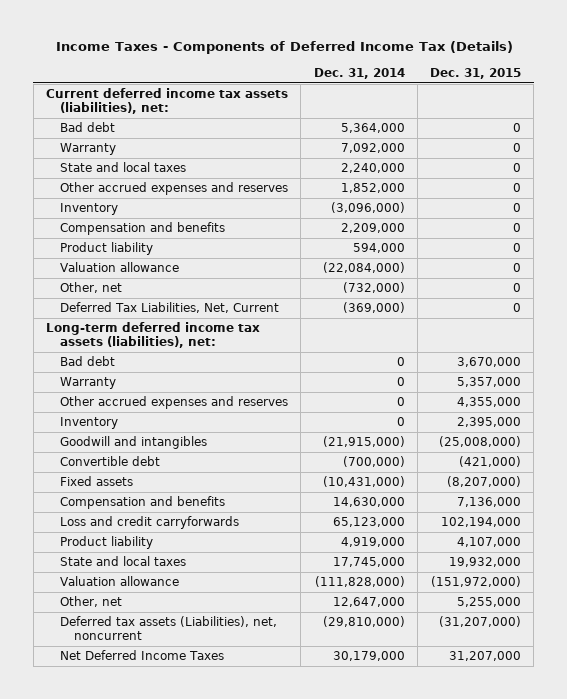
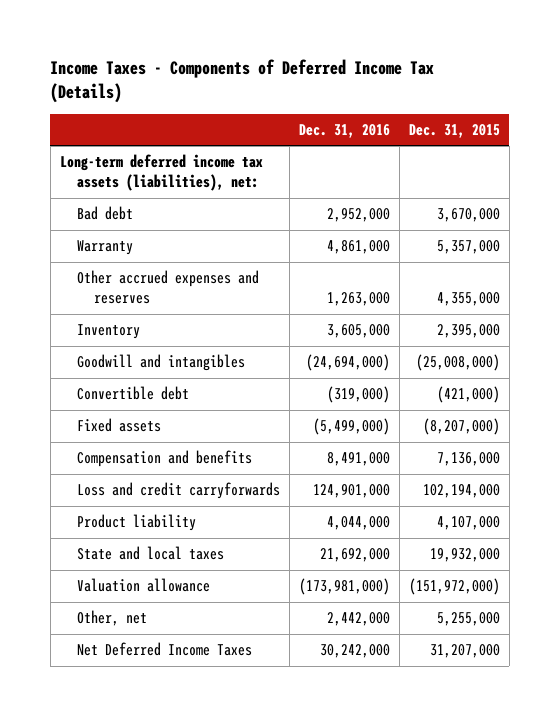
- | Dec. 31, 2014 | Dec. 31, 2015
+ | Dec. 31, 2016 | Dec. 31, 2015
- Current deferred income tax assets (liabilities), net:
- Bad debt | 5,364,000 | 0
- Warranty | 7,092,000 | 0
- State and local taxes | 2,240,000 | 0
- Other accrued expenses and reserves | 1,852,000 | 0
- Inventory | (3,096,000) | 0
- Compensation and benefits | 2,209,000 | 0
- Product liability | 594,000 | 0
- Valuation allowance | (22,084,000) | 0
- Other, net | (732,000) | 0
- Deferred Tax Liabilities, Net, Current | (369,000) | 0
- Deferred tax assets (Liabilities), net, noncurrent | (29,810,000) | (31,207,000)

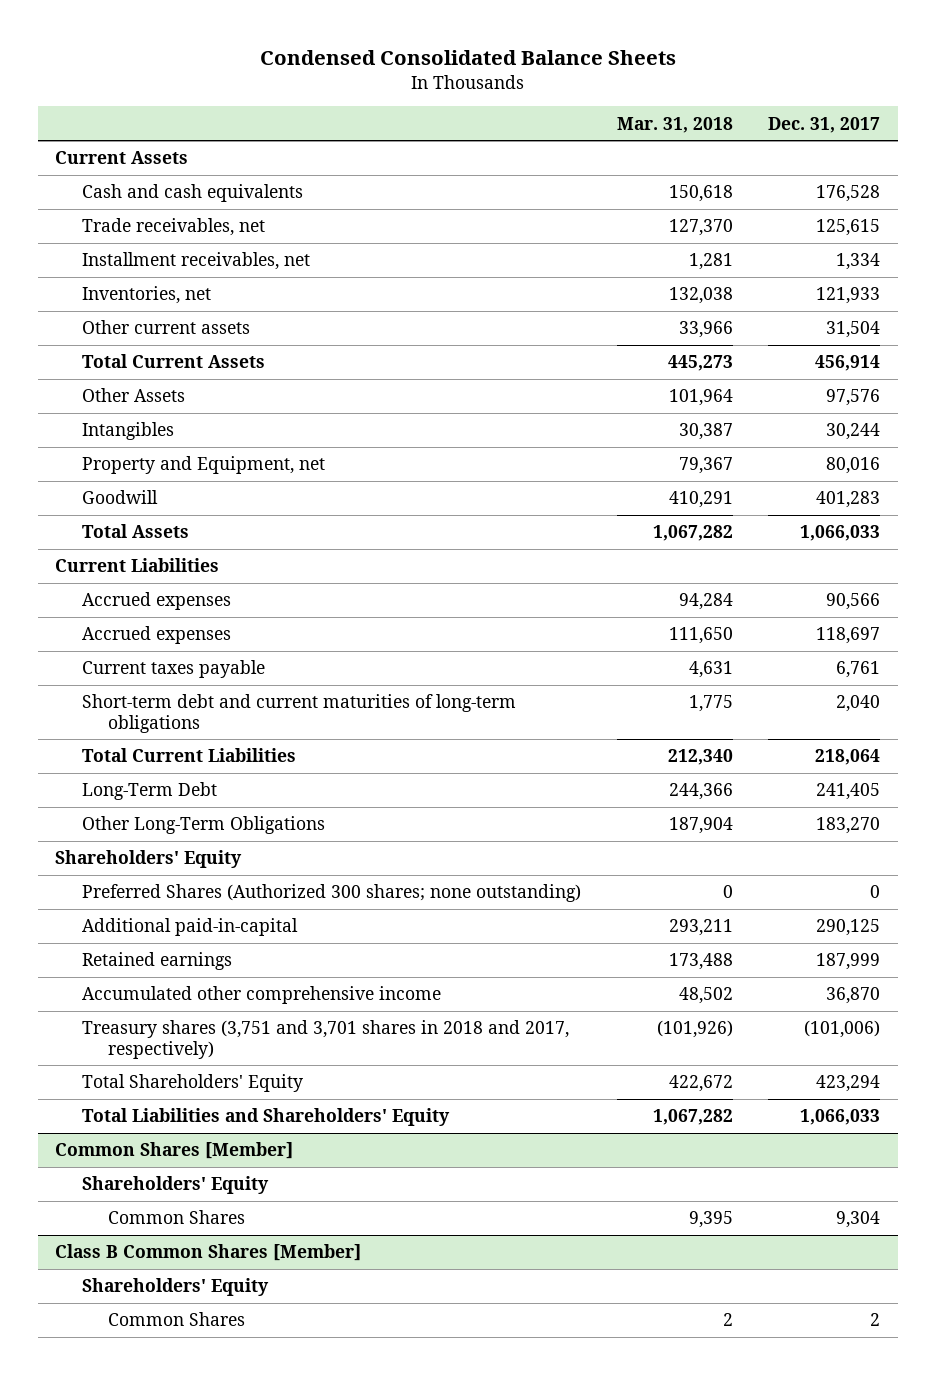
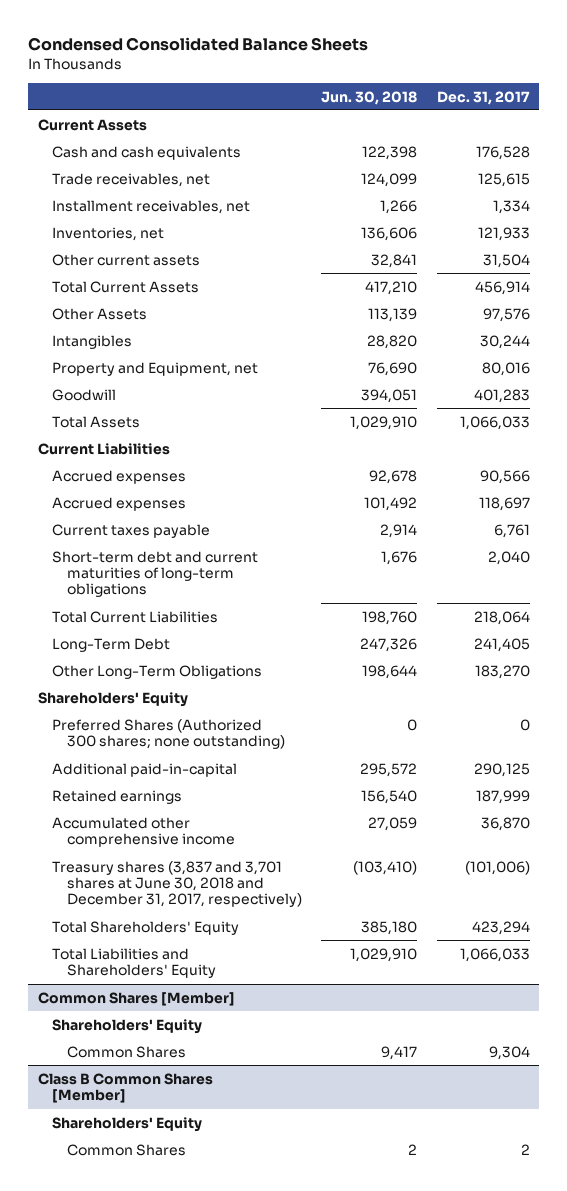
- | Mar. 31, 2018 | Dec. 31, 2017
+ | Jun. 30, 2018 | Dec. 31, 2017
- Treasury shares (3,751 and 3,701 shares in 2018 and 2017, respectively) | (101,926) | (101,006)
+ Treasury shares (3,837 and 3,701 shares at June 30, 2018 and December 31, 2017, respectively) | (103,410) | (101,006)

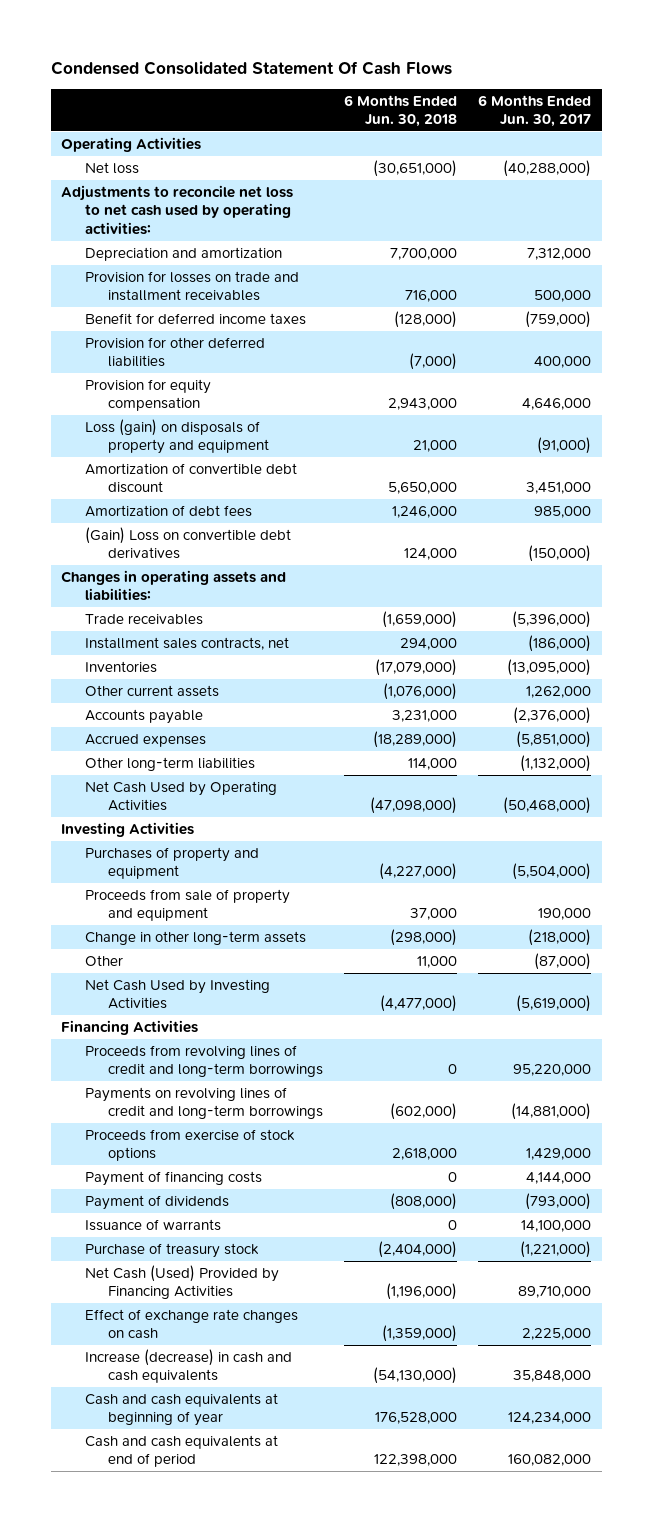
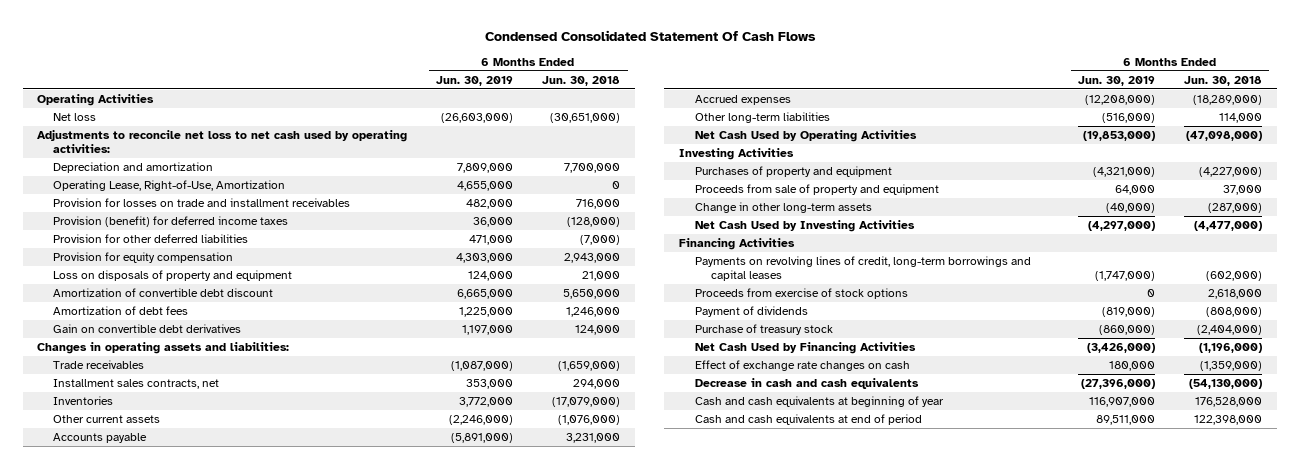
- | 6 Months Ended Jun. 30, 2018 | 6 Months Ended Jun. 30, 2017
+ | 6 Months Ended Jun. 30, 2019 | 6 Months Ended Jun. 30, 2018
+ Operating Lease, Right-of-Use, Amortization | 4,655,000 | 0
- Benefit for deferred income taxes | (128,000) | (759,000)
+ Provision (benefit) for deferred income taxes | 36,000 | (128,000)
- Loss (gain) on disposals of property and equipment | 21,000 | (91,000)
+ Loss on disposals of property and equipment | 124,000 | 21,000
- (Gain) Loss on convertible debt derivatives | 124,000 | (150,000)
+ Gain on convertible debt derivatives | 1,197,000 | 124,000
- Change in other long-term assets | (298,000) | (218,000)
- Other | 11,000 | (87,000)
+ Change in other long-term assets | (40,000) | (287,000)
- Proceeds from revolving lines of credit and long-term borrowings | 0 | 95,220,000
- Payments on revolving lines of credit and long-term borrowings | (602,000) | (14,881,000)
+ Payments on revolving lines of credit, long-term borrowings and capital leases | (1,747,000) | (602,000)
- Payment of financing costs | 0 | 4,144,000
- Issuance of warrants | 0 | 14,100,000
- Net Cash (Used) Provided by Financing Activities | (1,196,000) | 89,710,000
+ Net Cash Used by Financing Activities | (3,426,000) | (1,196,000)
- Increase (decrease) in cash and cash equivalents | (54,130,000) | 35,848,000
+ Decrease in cash and cash equivalents | (27,396,000) | (54,130,000)

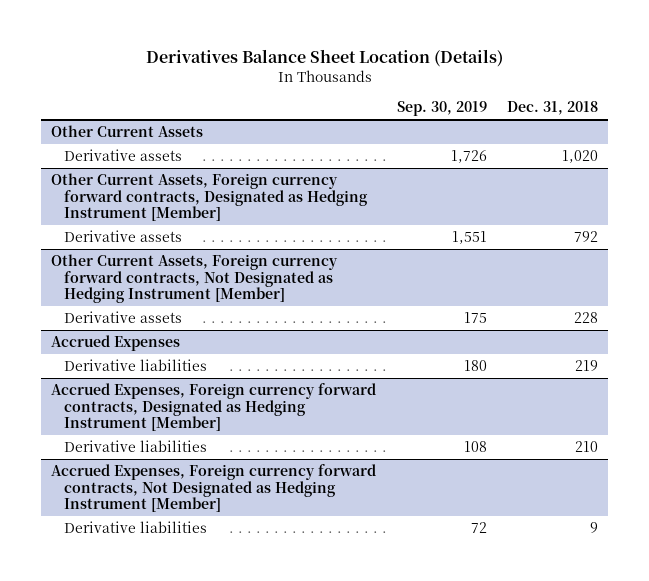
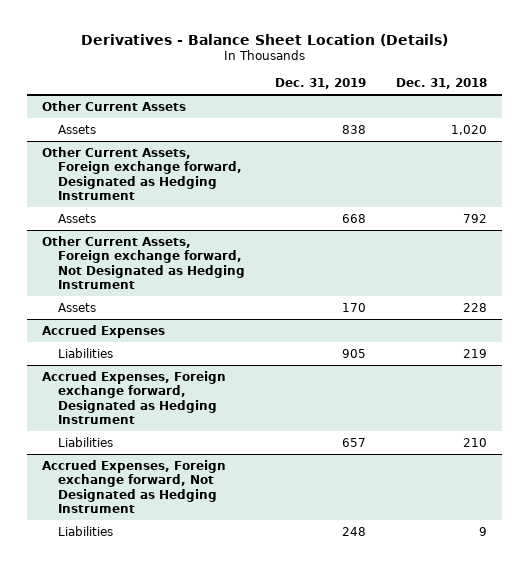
- Derivatives Balance Sheet Location (Details)
+ Derivatives - Balance Sheet Location (Details)
- | Sep. 30, 2019 | Dec. 31, 2018
+ | Dec. 31, 2019 | Dec. 31, 2018
@ Other Current Assets
- Derivative assets | 1,726 | 1,020
- Other Current Assets, Foreign currency forward contracts, Designated as Hedging Instrument [Member]
- Derivative assets | 1,551 | 792
- Other Current Assets, Foreign currency forward contracts, Not Designated as Hedging Instrument [Member]
- Derivative assets | 175 | 228
@ Other Current Assets
+ Assets | 838 | 1,020
+ Other Current Assets, Foreign exchange forward, Designated as Hedging Instrument
+ Assets | 668 | 792
+ Other Current Assets, Foreign exchange forward, Not Designated as Hedging Instrument
+ Assets | 170 | 228
@ Accrued Expenses
- Derivative liabilities | 180 | 219
- Accrued Expenses, Foreign currency forward contracts, Designated as Hedging Instrument [Member]
- Derivative liabilities | 108 | 210
- Accrued Expenses, Foreign currency forward contracts, Not Designated as Hedging Instrument [Member]
- Derivative liabilities | 72 | 9
@ Accrued Expenses
+ Liabilities | 905 | 219
+ Accrued Expenses, Foreign exchange forward, Designated as Hedging Instrument
+ Liabilities | 657 | 210
+ Accrued Expenses, Foreign exchange forward, Not Designated as Hedging Instrument
+ Liabilities | 248 | 9

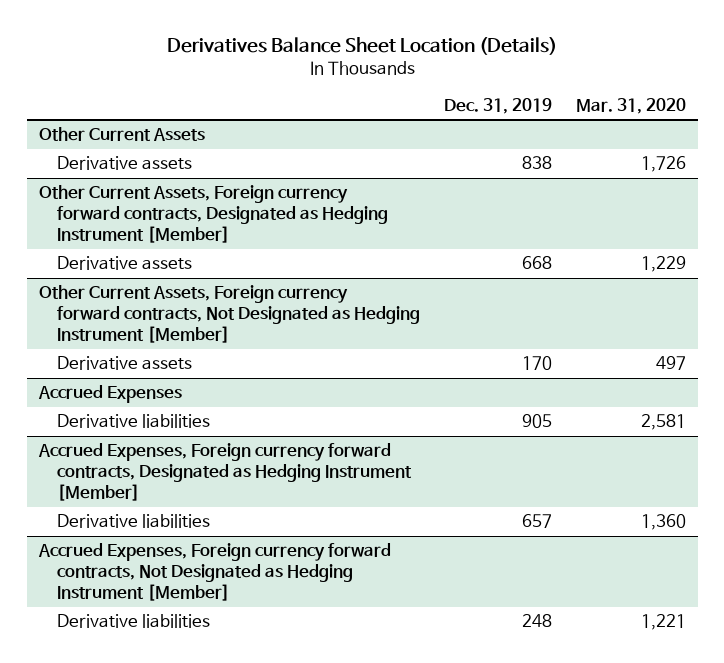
- Derivatives - Balance Sheet Location (Details)
+ Derivatives Balance Sheet Location (Details)
- | Dec. 31, 2019 | Dec. 31, 2018
+ | Dec. 31, 2019 | Mar. 31, 2020
@ Other Current Assets
- Assets | 838 | 1,020
- Other Current Assets, Foreign exchange forward, Designated as Hedging Instrument
- Assets | 668 | 792
- Other Current Assets, Foreign exchange forward, Not Designated as Hedging Instrument
- Assets | 170 | 228
@ Other Current Assets
+ Derivative assets | 838 | 1,726
+ Other Current Assets, Foreign currency forward contracts, Designated as Hedging Instrument [Member]
+ Derivative assets | 668 | 1,229
+ Other Current Assets, Foreign currency forward contracts, Not Designated as Hedging Instrument [Member]
+ Derivative assets | 170 | 497
@ Accrued Expenses
- Liabilities | 905 | 219
- Accrued Expenses, Foreign exchange forward, Designated as Hedging Instrument
- Liabilities | 657 | 210
- Accrued Expenses, Foreign exchange forward, Not Designated as Hedging Instrument
- Liabilities | 248 | 9
@ Accrued Expenses
+ Derivative liabilities | 905 | 2,581
+ Accrued Expenses, Foreign currency forward contracts, Designated as Hedging Instrument [Member]
+ Derivative liabilities | 657 | 1,360
+ Accrued Expenses, Foreign currency forward contracts, Not Designated as Hedging Instrument [Member]
+ Derivative liabilities | 248 | 1,221

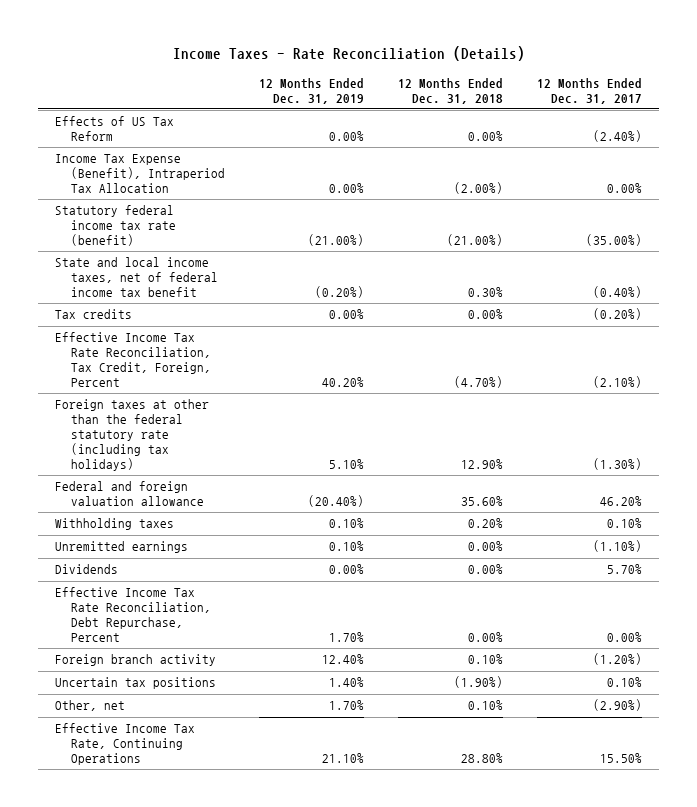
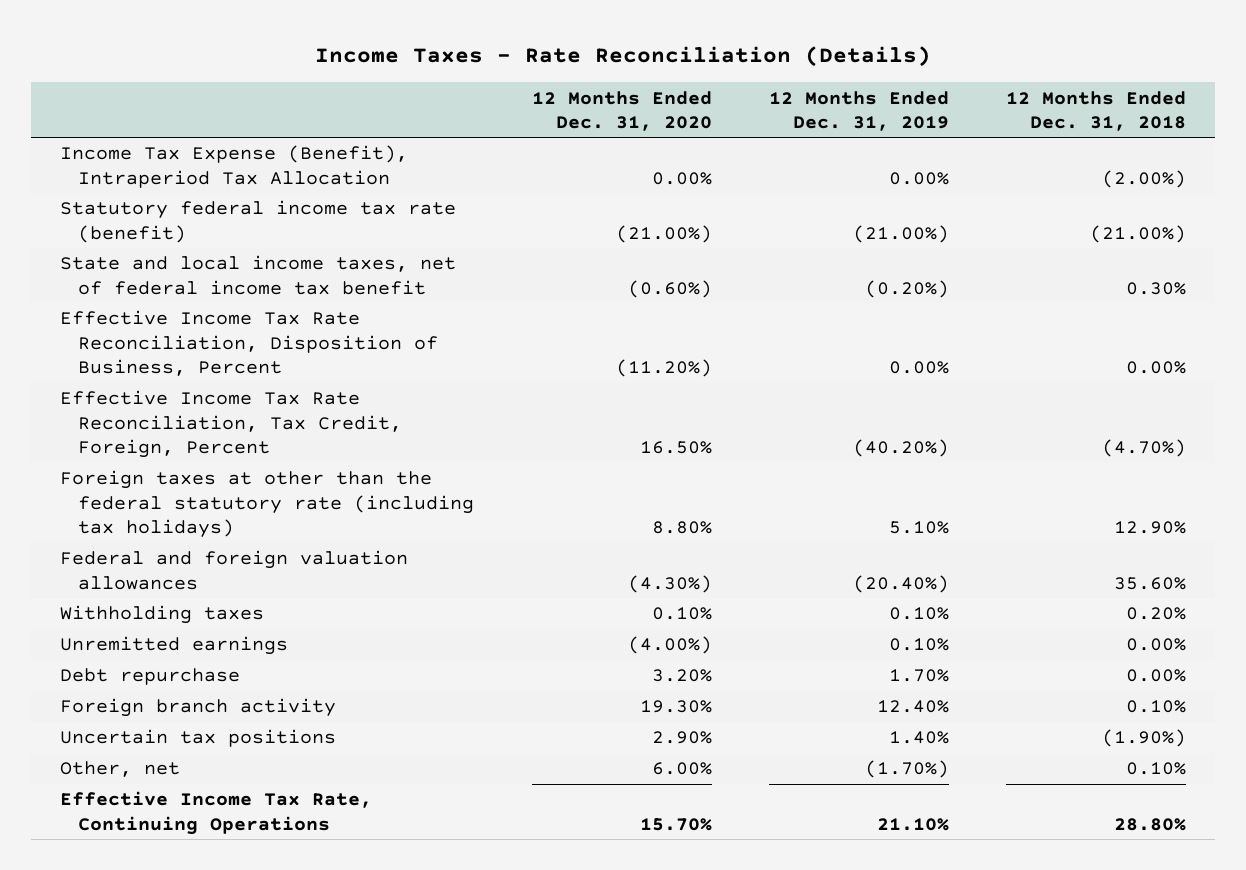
- | 12 Months Ended Dec. 31, 2019 | 12 Months Ended Dec. 31, 2018 | 12 Months Ended Dec. 31, 2017
+ | 12 Months Ended Dec. 31, 2020 | 12 Months Ended Dec. 31, 2019 | 12 Months Ended Dec. 31, 2018
- Effects of US Tax Reform | 0.00% | 0.00% | (2.40%)
- Tax credits | 0.00% | 0.00% | (0.20%)
- Effective Income Tax Rate Reconciliation, Tax Credit, Foreign, Percent | 40.20% | (4.70%) | (2.10%)
+ Effective Income Tax Rate Reconciliation, Disposition of Business, Percent | (11.20%) | 0.00% | 0.00%
+ Effective Income Tax Rate Reconciliation, Tax Credit, Foreign, Percent | 16.50% | (40.20%) | (4.70%)
- Federal and foreign valuation allowance | (20.40%) | 35.60% | 46.20%
+ Federal and foreign valuation allowances | (4.30%) | (20.40%) | 35.60%
- Dividends | 0.00% | 0.00% | 5.70%
- Effective Income Tax Rate Reconciliation, Debt Repurchase, Percent | 1.70% | 0.00% | 0.00%
+ Debt repurchase | 3.20% | 1.70% | 0.00%
- Other, net | 1.70% | 0.10% | (2.90%)
+ Other, net | 6.00% | (1.70%) | 0.10%

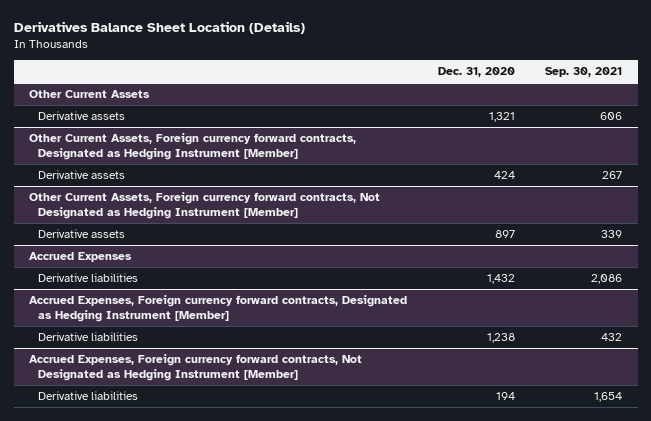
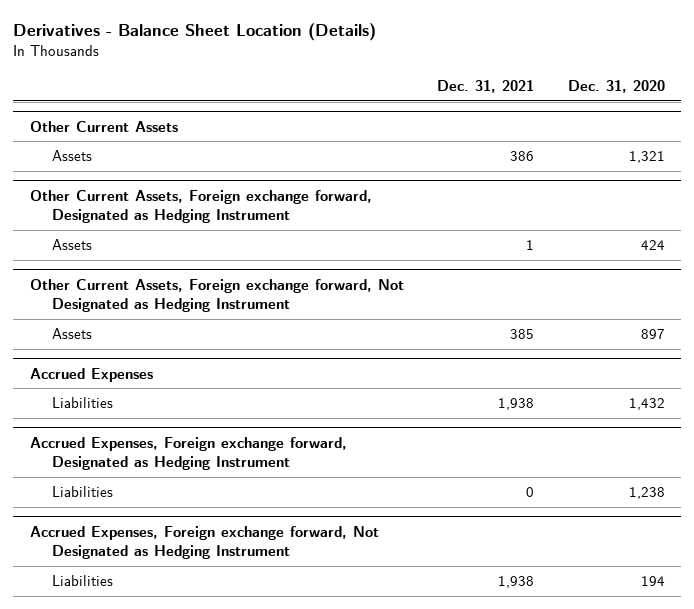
- Derivatives Balance Sheet Location (Details)
+ Derivatives - Balance Sheet Location (Details)
- | Dec. 31, 2020 | Sep. 30, 2021
+ | Dec. 31, 2021 | Dec. 31, 2020
@ Other Current Assets
- Derivative assets | 1,321 | 606
- Other Current Assets, Foreign currency forward contracts, Designated as Hedging Instrument [Member]
- Derivative assets | 424 | 267
- Other Current Assets, Foreign currency forward contracts, Not Designated as Hedging Instrument [Member]
- Derivative assets | 897 | 339
@ Other Current Assets
+ Assets | 386 | 1,321
+ Other Current Assets, Foreign exchange forward, Designated as Hedging Instrument
+ Assets | 1 | 424
+ Other Current Assets, Foreign exchange forward, Not Designated as Hedging Instrument
+ Assets | 385 | 897
@ Accrued Expenses
- Derivative liabilities | 1,432 | 2,086
- Accrued Expenses, Foreign currency forward contracts, Designated as Hedging Instrument [Member]
- Derivative liabilities | 1,238 | 432
- Accrued Expenses, Foreign currency forward contracts, Not Designated as Hedging Instrument [Member]
- Derivative liabilities | 194 | 1,654
@ Accrued Expenses
+ Liabilities | 1,938 | 1,432
+ Accrued Expenses, Foreign exchange forward, Designated as Hedging Instrument
+ Liabilities | 0 | 1,238
+ Accrued Expenses, Foreign exchange forward, Not Designated as Hedging Instrument
+ Liabilities | 1,938 | 194

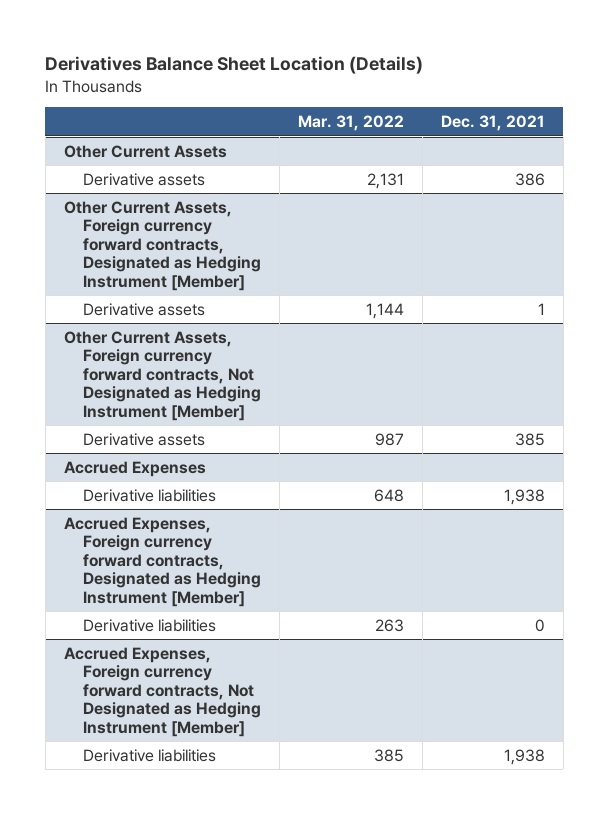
- Derivatives - Balance Sheet Location (Details)
+ Derivatives Balance Sheet Location (Details)
- | Dec. 31, 2021 | Dec. 31, 2020
+ | Mar. 31, 2022 | Dec. 31, 2021
@ Other Current Assets
- Assets | 386 | 1,321
- Other Current Assets, Foreign exchange forward, Designated as Hedging Instrument
- Assets | 1 | 424
- Other Current Assets, Foreign exchange forward, Not Designated as Hedging Instrument
- Assets | 385 | 897
@ Other Current Assets
+ Derivative assets | 2,131 | 386
+ Other Current Assets, Foreign currency forward contracts, Designated as Hedging Instrument [Member]
+ Derivative assets | 1,144 | 1
+ Other Current Assets, Foreign currency forward contracts, Not Designated as Hedging Instrument [Member]
+ Derivative assets | 987 | 385
@ Accrued Expenses
- Liabilities | 1,938 | 1,432
- Accrued Expenses, Foreign exchange forward, Designated as Hedging Instrument
- Liabilities | 0 | 1,238
- Accrued Expenses, Foreign exchange forward, Not Designated as Hedging Instrument
- Liabilities | 1,938 | 194
@ Accrued Expenses
+ Derivative liabilities | 648 | 1,938
+ Accrued Expenses, Foreign currency forward contracts, Designated as Hedging Instrument [Member]
+ Derivative liabilities | 263 | 0
+ Accrued Expenses, Foreign currency forward contracts, Not Designated as Hedging Instrument [Member]
+ Derivative liabilities | 385 | 1,938

